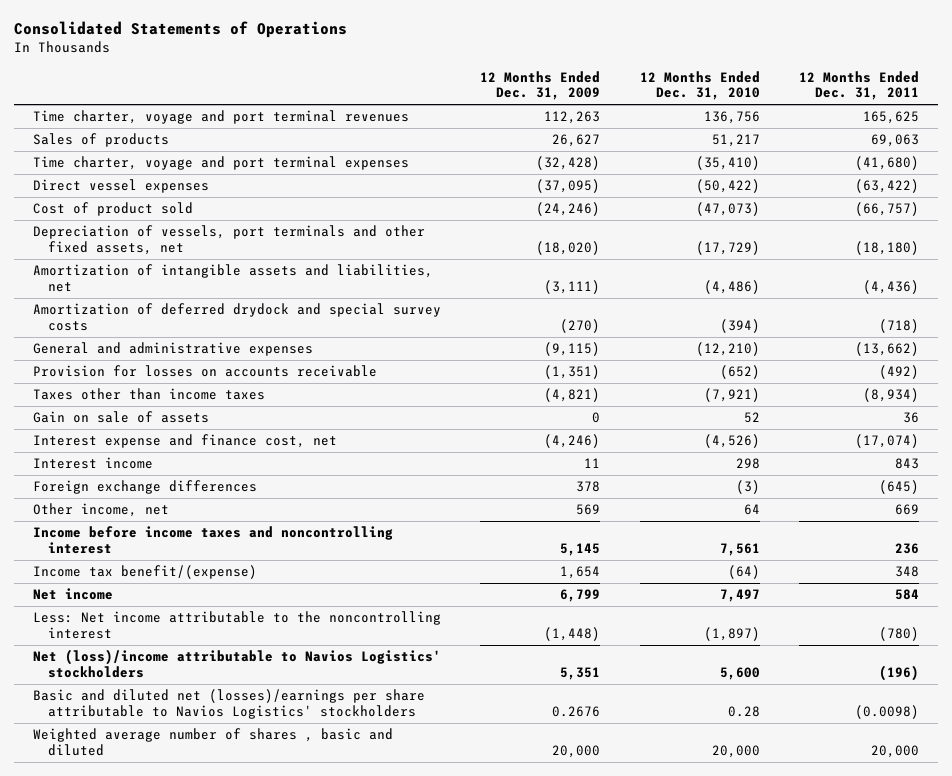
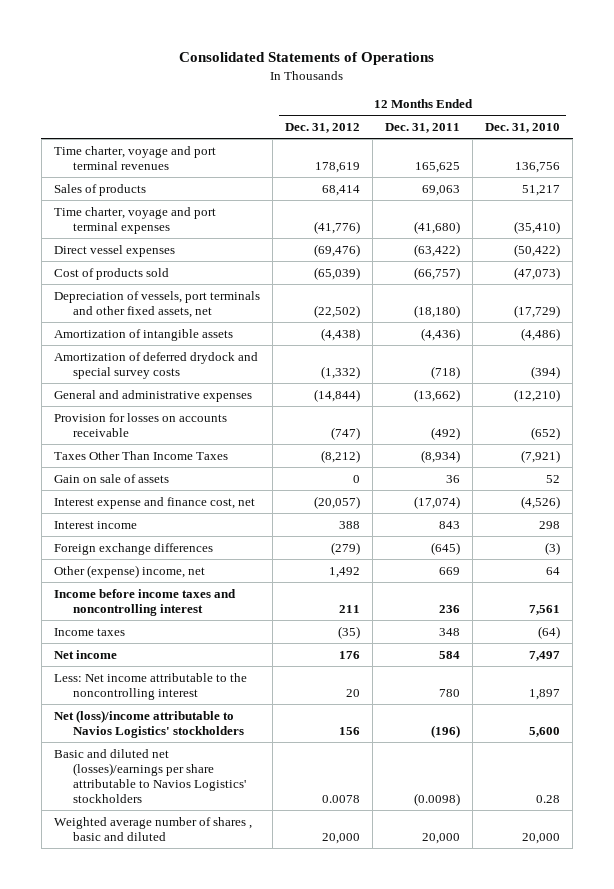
- | 12 Months Ended Dec. 31, 2009 | 12 Months Ended Dec. 31, 2010 | 12 Months Ended Dec. 31, 2011
+ | 12 Months Ended Dec. 31, 2012 | 12 Months Ended Dec. 31, 2011 | 12 Months Ended Dec. 31, 2010
- Cost of product sold | (24,246) | (47,073) | (66,757)
+ Cost of products sold | (65,039) | (66,757) | (47,073)
- Amortization of intangible assets and liabilities, net | (3,111) | (4,486) | (4,436)
+ Amortization of intangible assets | (4,438) | (4,436) | (4,486)
- Taxes other than income taxes | (4,821) | (7,921) | (8,934)
+ Taxes Other Than Income Taxes | (8,212) | (8,934) | (7,921)
- Other income, net | 569 | 64 | 669
+ Other (expense) income, net | 1,492 | 669 | 64
- Income tax benefit/(expense) | 1,654 | (64) | 348
+ Income taxes | (35) | 348 | (64)
- Less: Net income attributable to the noncontrolling interest | (1,448) | (1,897) | (780)
+ Less: Net income attributable to the noncontrolling interest | 20 | 780 | 1,897

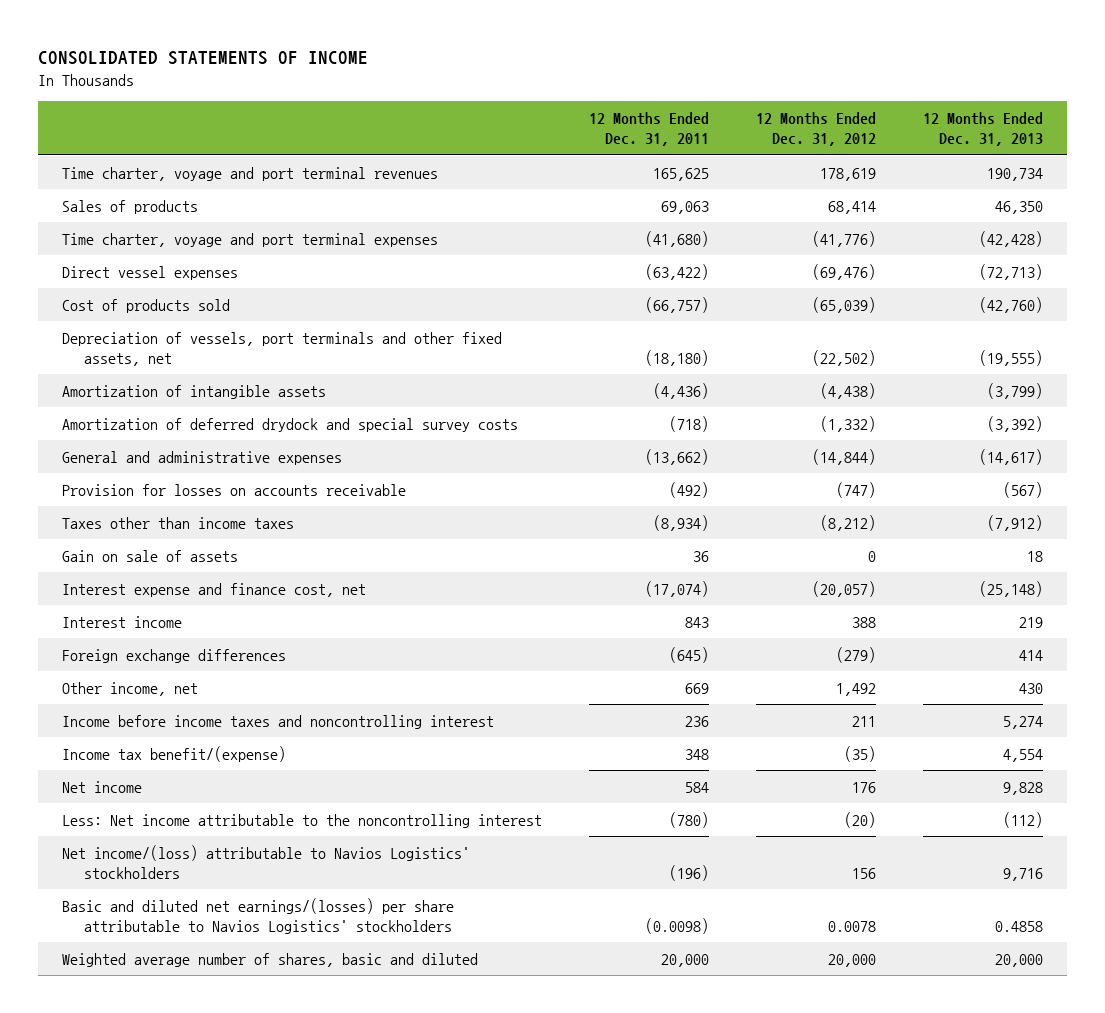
- Consolidated Statements of Operations
+ CONSOLIDATED STATEMENTS OF INCOME
- | 12 Months Ended Dec. 31, 2012 | 12 Months Ended Dec. 31, 2011 | 12 Months Ended Dec. 31, 2010
+ | 12 Months Ended Dec. 31, 2011 | 12 Months Ended Dec. 31, 2012 | 12 Months Ended Dec. 31, 2013
- Taxes Other Than Income Taxes | (8,212) | (8,934) | (7,921)
+ Taxes other than income taxes | (8,934) | (8,212) | (7,912)
- Other (expense) income, net | 1,492 | 669 | 64
+ Other income, net | 669 | 1,492 | 430
- Income taxes | (35) | 348 | (64)
+ Income tax benefit/(expense) | 348 | (35) | 4,554
- Less: Net income attributable to the noncontrolling interest | 20 | 780 | 1,897
- Net (loss)/income attributable to Navios Logistics' stockholders | 156 | (196) | 5,600
- Basic and diluted net (losses)/earnings per share attributable to Navios Logistics' stockholders | 0.0078 | (0.0098) | 0.28
- Weighted average number of shares , basic and diluted | 20,000 | 20,000 | 20,000
+ Less: Net income attributable to the noncontrolling interest | (780) | (20) | (112)
+ Net income/(loss) attributable to Navios Logistics' stockholders | (196) | 156 | 9,716
+ Basic and diluted net earnings/(losses) per share attributable to Navios Logistics' stockholders | (0.0098) | 0.0078 | 0.4858
+ Weighted average number of shares, basic and diluted | 20,000 | 20,000 | 20,000

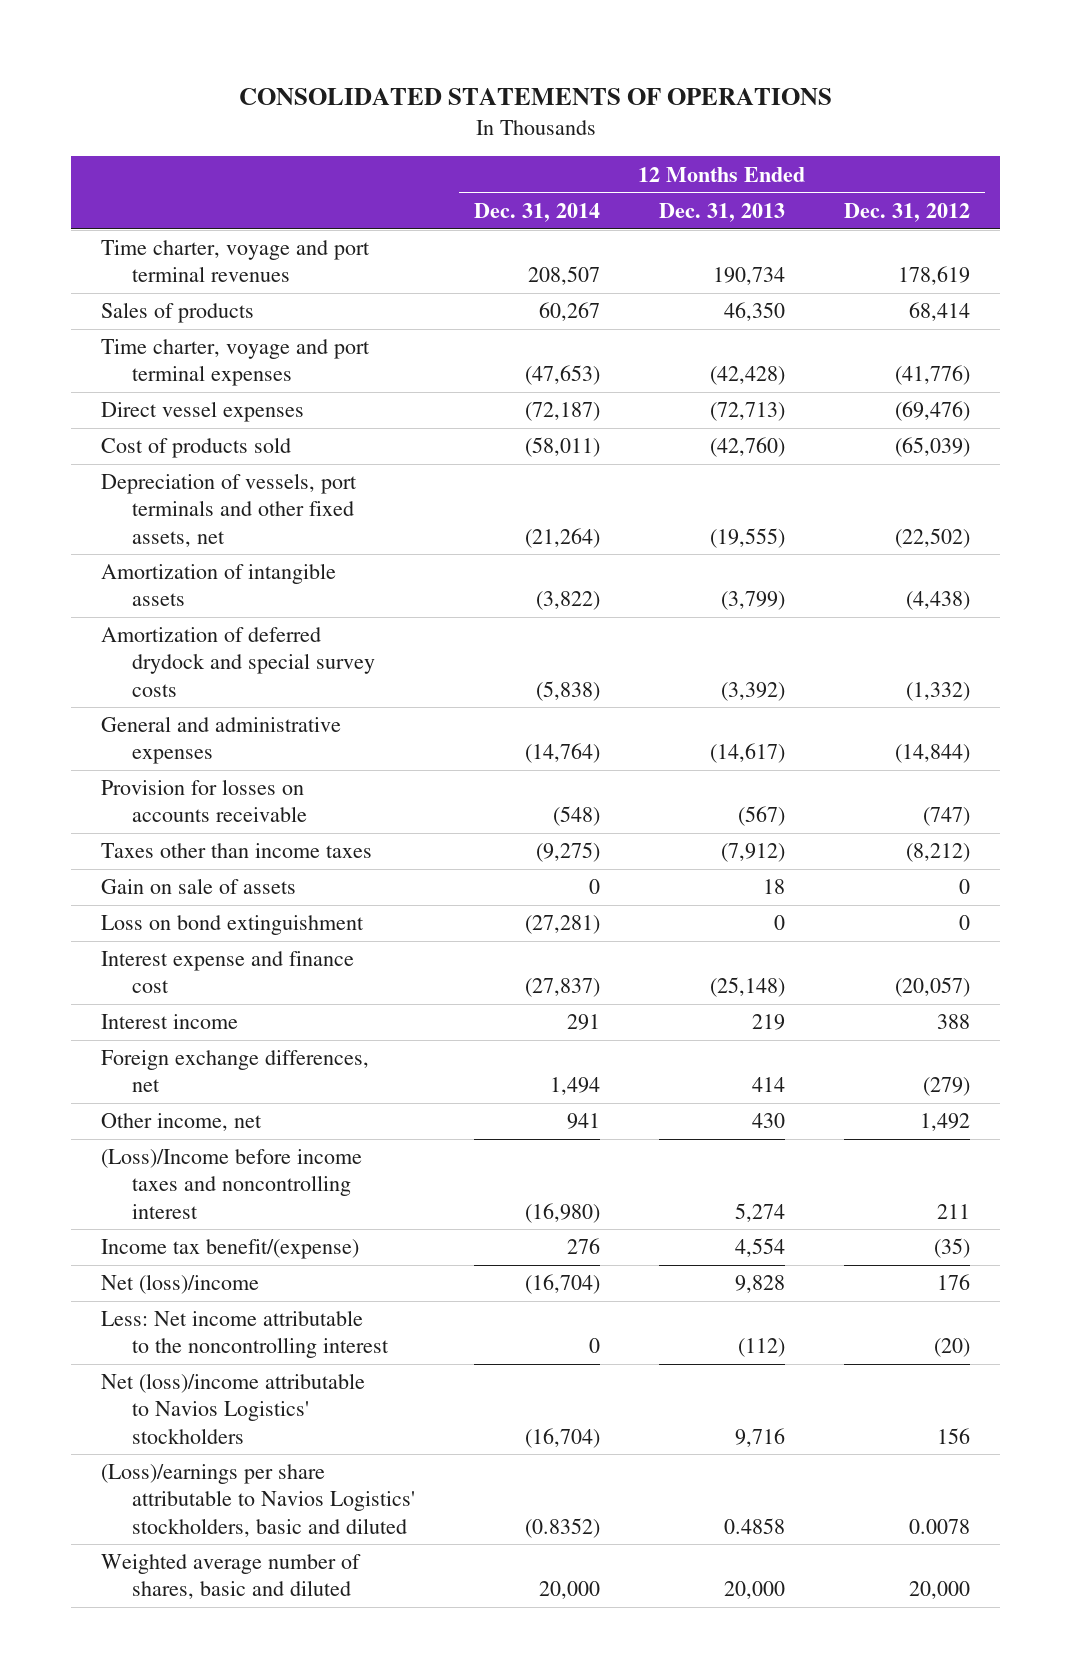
- CONSOLIDATED STATEMENTS OF INCOME
+ CONSOLIDATED STATEMENTS OF OPERATIONS
- | 12 Months Ended Dec. 31, 2011 | 12 Months Ended Dec. 31, 2012 | 12 Months Ended Dec. 31, 2013
+ | 12 Months Ended Dec. 31, 2014 | 12 Months Ended Dec. 31, 2013 | 12 Months Ended Dec. 31, 2012
- Interest expense and finance cost, net | (17,074) | (20,057) | (25,148)
+ Loss on bond extinguishment | (27,281) | 0 | 0
+ Interest expense and finance cost | (27,837) | (25,148) | (20,057)
- Foreign exchange differences | (645) | (279) | 414
+ Foreign exchange differences, net | 1,494 | 414 | (279)
- Income before income taxes and noncontrolling interest | 236 | 211 | 5,274
+ (Loss)/Income before income taxes and noncontrolling interest | (16,980) | 5,274 | 211
- Net income | 584 | 176 | 9,828
+ Net (loss)/income | (16,704) | 9,828 | 176
- Net income/(loss) attributable to Navios Logistics' stockholders | (196) | 156 | 9,716
- Basic and diluted net earnings/(losses) per share attributable to Navios Logistics' stockholders | (0.0098) | 0.0078 | 0.4858
+ Net (loss)/income attributable to Navios Logistics' stockholders | (16,704) | 9,716 | 156
+ (Loss)/earnings per share attributable to Navios Logistics' stockholders, basic and diluted | (0.8352) | 0.4858 | 0.0078

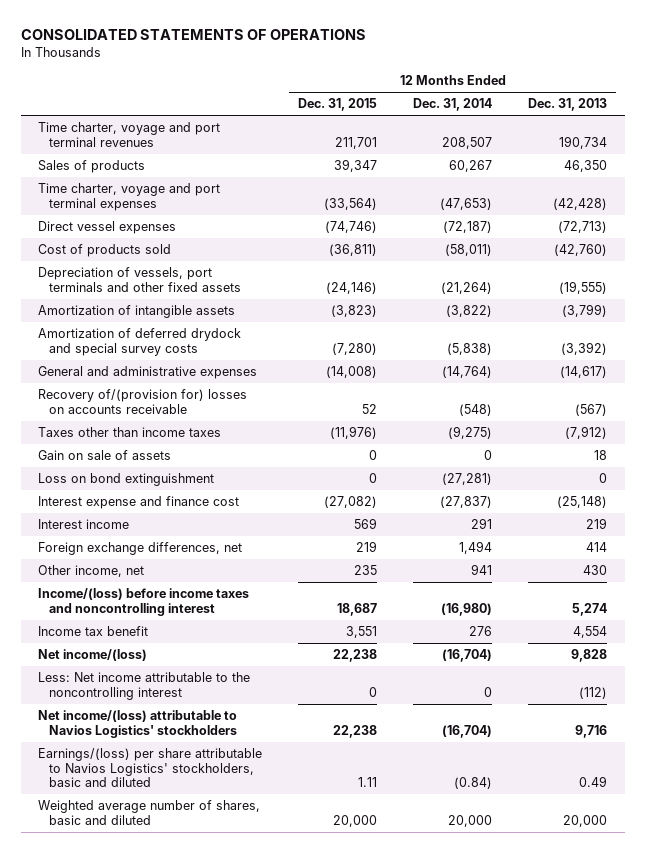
- | 12 Months Ended Dec. 31, 2014 | 12 Months Ended Dec. 31, 2013 | 12 Months Ended Dec. 31, 2012
+ | 12 Months Ended Dec. 31, 2015 | 12 Months Ended Dec. 31, 2014 | 12 Months Ended Dec. 31, 2013
- Depreciation of vessels, port terminals and other fixed assets, net | (21,264) | (19,555) | (22,502)
+ Depreciation of vessels, port terminals and other fixed assets | (24,146) | (21,264) | (19,555)
- Provision for losses on accounts receivable | (548) | (567) | (747)
+ Recovery of/(provision for) losses on accounts receivable | 52 | (548) | (567)
- (Loss)/Income before income taxes and noncontrolling interest | (16,980) | 5,274 | 211
- Income tax benefit/(expense) | 276 | 4,554 | (35)
- Net (loss)/income | (16,704) | 9,828 | 176
+ Income/(loss) before income taxes and noncontrolling interest | 18,687 | (16,980) | 5,274
+ Income tax benefit | 3,551 | 276 | 4,554
+ Net income/(loss) | 22,238 | (16,704) | 9,828
- Net (loss)/income attributable to Navios Logistics' stockholders | (16,704) | 9,716 | 156
- (Loss)/earnings per share attributable to Navios Logistics' stockholders, basic and diluted | (0.8352) | 0.4858 | 0.0078
+ Net income/(loss) attributable to Navios Logistics' stockholders | 22,238 | (16,704) | 9,716
+ Earnings/(loss) per share attributable to Navios Logistics' stockholders, basic and diluted | 1.11 | (0.84) | 0.49

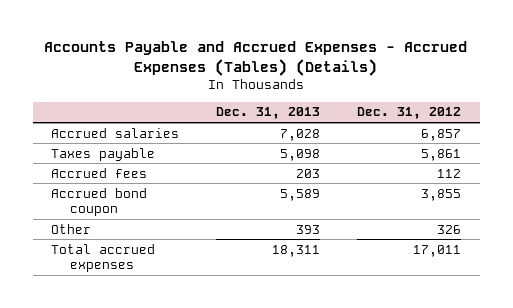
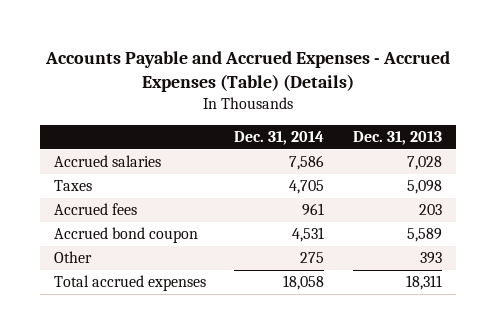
- Accounts Payable and Accrued Expenses - Accrued Expenses (Tables) (Details)
+ Accounts Payable and Accrued Expenses - Accrued Expenses (Table) (Details)
- | Dec. 31, 2013 | Dec. 31, 2012
+ | Dec. 31, 2014 | Dec. 31, 2013
- Taxes payable | 5,098 | 5,861
+ Taxes | 4,705 | 5,098

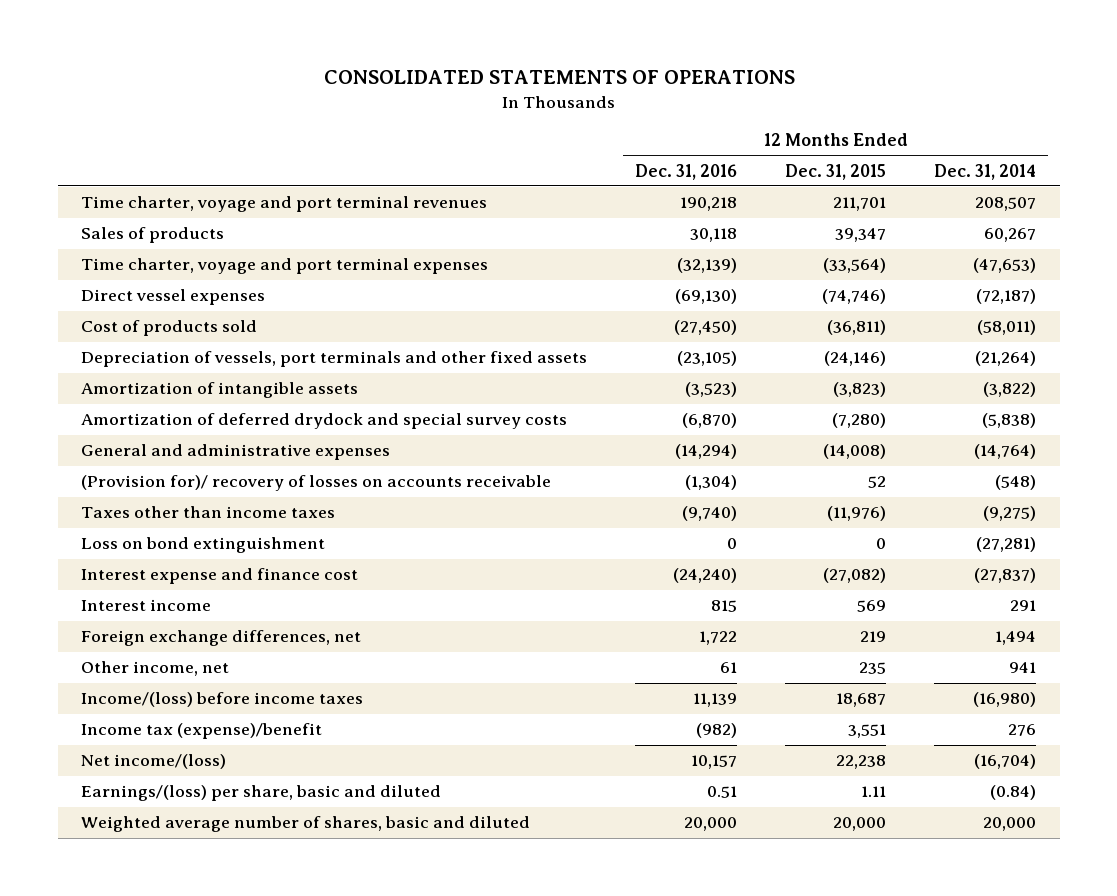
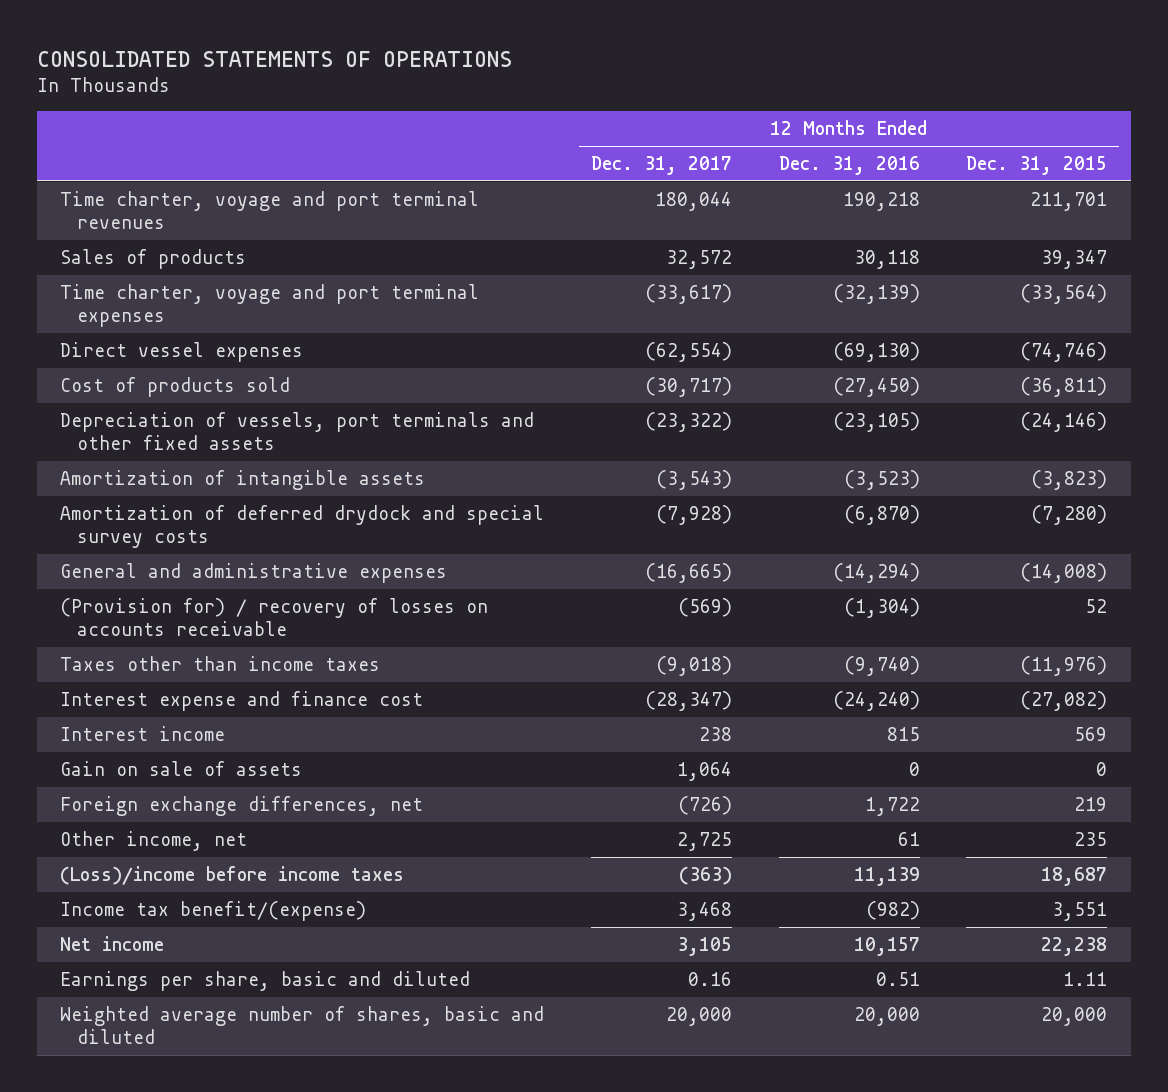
- | 12 Months Ended Dec. 31, 2016 | 12 Months Ended Dec. 31, 2015 | 12 Months Ended Dec. 31, 2014
+ | 12 Months Ended Dec. 31, 2017 | 12 Months Ended Dec. 31, 2016 | 12 Months Ended Dec. 31, 2015
- (Provision for)/ recovery of losses on accounts receivable | (1,304) | 52 | (548)
+ (Provision for) / recovery of losses on accounts receivable | (569) | (1,304) | 52
- Loss on bond extinguishment | 0 | 0 | (27,281)
+ Gain on sale of assets | 1,064 | 0 | 0
- Income/(loss) before income taxes | 11,139 | 18,687 | (16,980)
- Income tax (expense)/benefit | (982) | 3,551 | 276
- Net income/(loss) | 10,157 | 22,238 | (16,704)
- Earnings/(loss) per share, basic and diluted | 0.51 | 1.11 | (0.84)
+ (Loss)/income before income taxes | (363) | 11,139 | 18,687
+ Income tax benefit/(expense) | 3,468 | (982) | 3,551
+ Net income | 3,105 | 10,157 | 22,238
+ Earnings per share, basic and diluted | 0.16 | 0.51 | 1.11

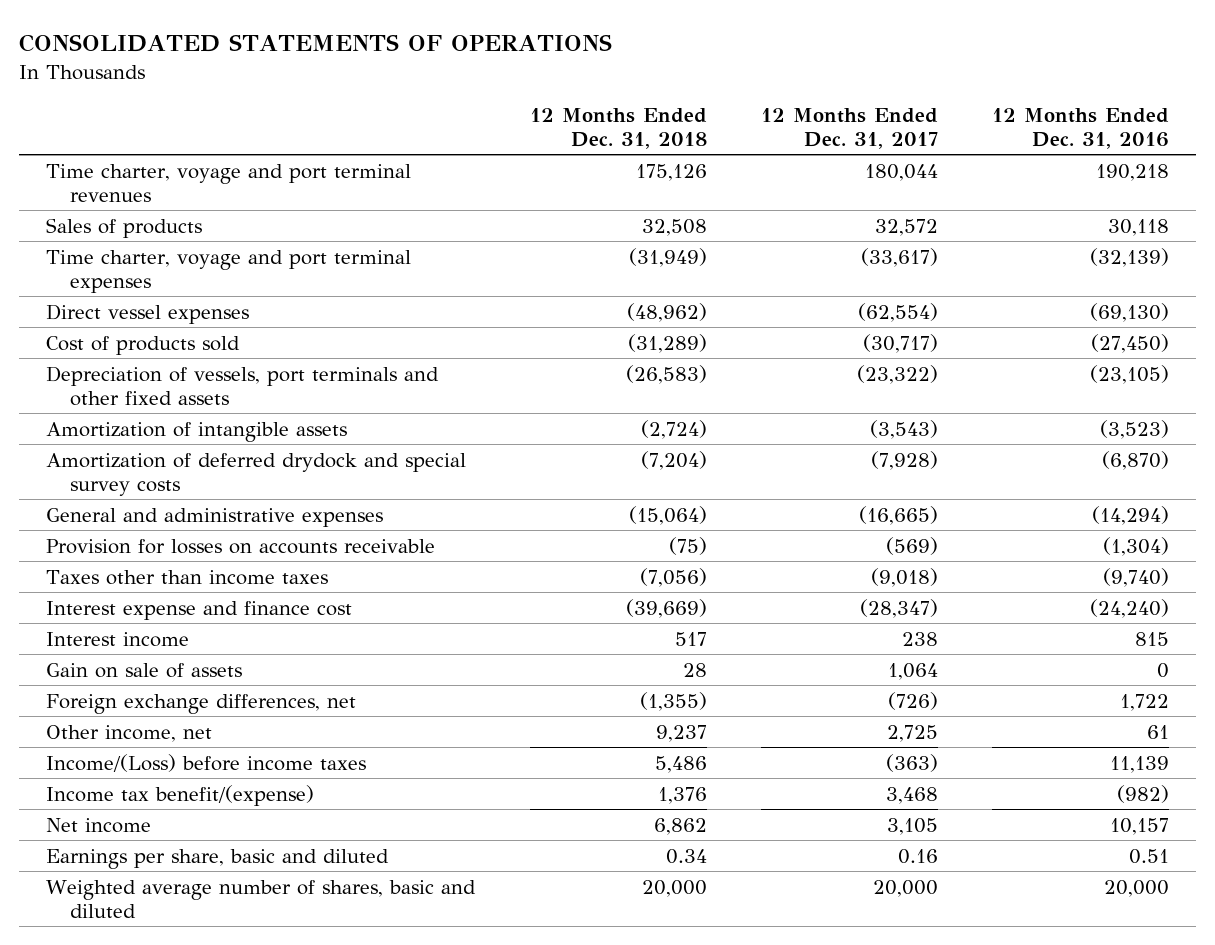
- | 12 Months Ended Dec. 31, 2017 | 12 Months Ended Dec. 31, 2016 | 12 Months Ended Dec. 31, 2015
+ | 12 Months Ended Dec. 31, 2018 | 12 Months Ended Dec. 31, 2017 | 12 Months Ended Dec. 31, 2016
- (Provision for) / recovery of losses on accounts receivable | (569) | (1,304) | 52
+ Provision for losses on accounts receivable | (75) | (569) | (1,304)
- (Loss)/income before income taxes | (363) | 11,139 | 18,687
+ Income/(Loss) before income taxes | 5,486 | (363) | 11,139

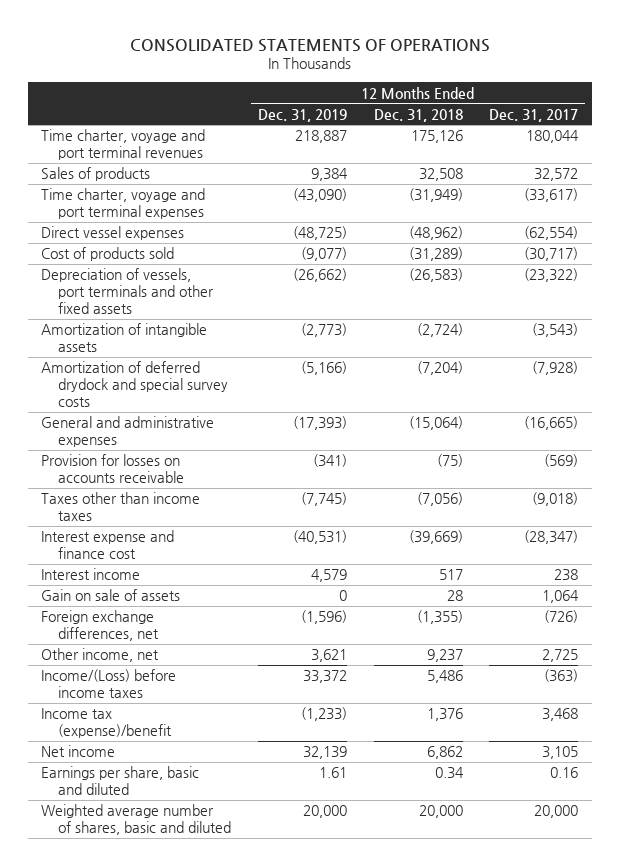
- | 12 Months Ended Dec. 31, 2018 | 12 Months Ended Dec. 31, 2017 | 12 Months Ended Dec. 31, 2016
+ | 12 Months Ended Dec. 31, 2019 | 12 Months Ended Dec. 31, 2018 | 12 Months Ended Dec. 31, 2017
- Income tax benefit/(expense) | 1,376 | 3,468 | (982)
+ Income tax (expense)/benefit | (1,233) | 1,376 | 3,468

